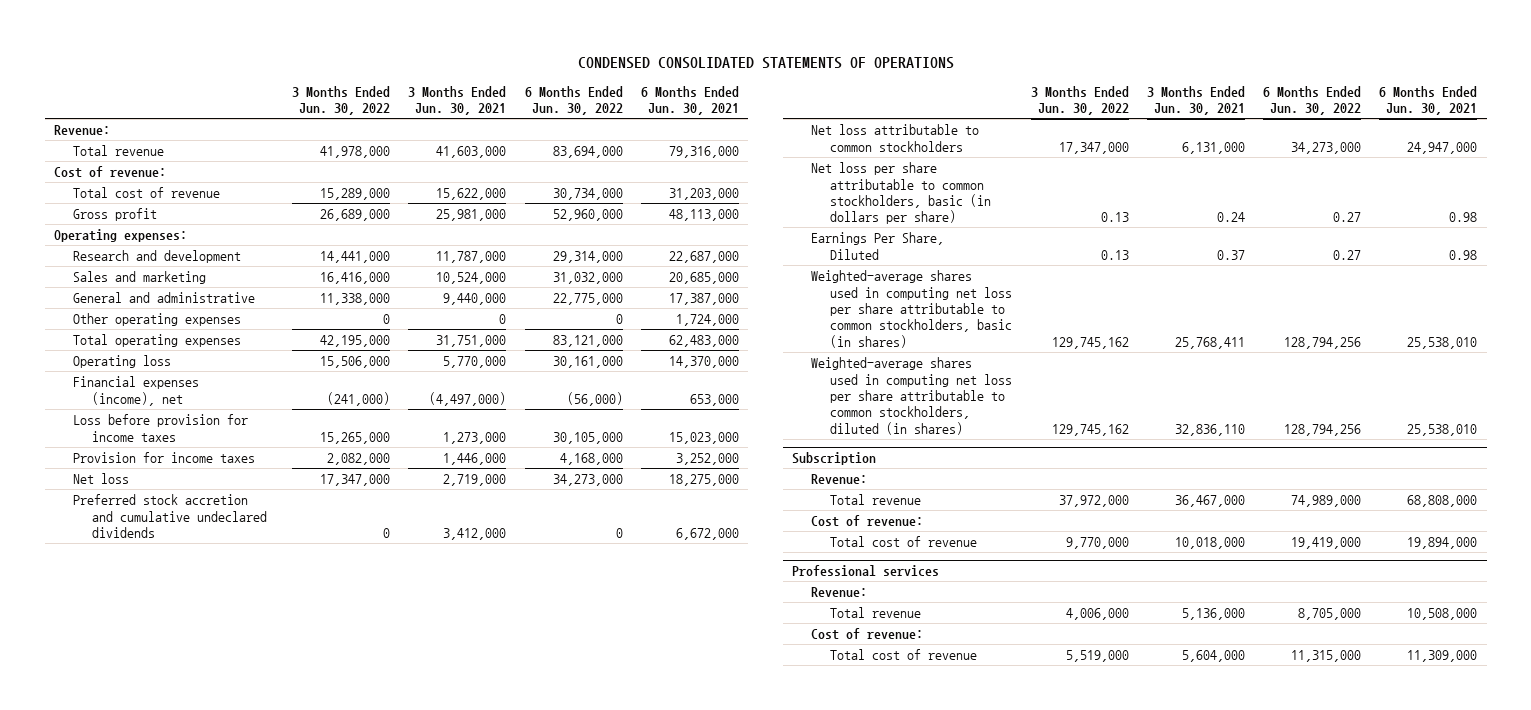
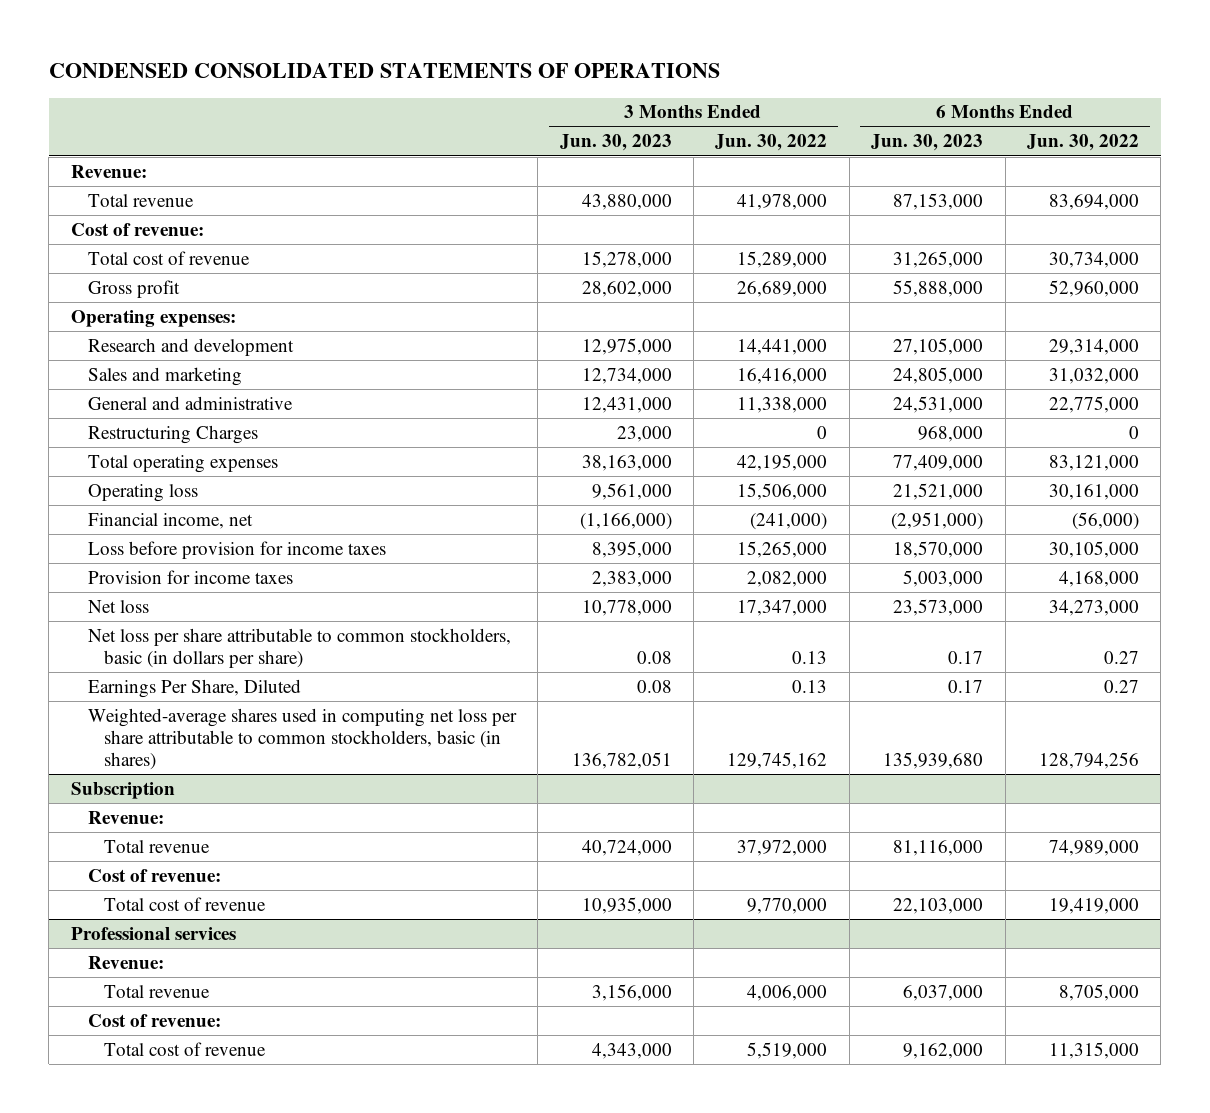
- | 3 Months Ended Jun. 30, 2022 | 3 Months Ended Jun. 30, 2021 | 6 Months Ended Jun. 30, 2022 | 6 Months Ended Jun. 30, 2021
+ | 3 Months Ended Jun. 30, 2023 | 3 Months Ended Jun. 30, 2022 | 6 Months Ended Jun. 30, 2023 | 6 Months Ended Jun. 30, 2022
- Other operating expenses | 0 | 0 | 0 | 1,724,000
+ Restructuring Charges | 23,000 | 0 | 968,000 | 0
- Financial expenses (income), net | (241,000) | (4,497,000) | (56,000) | 653,000
+ Financial income, net | (1,166,000) | (241,000) | (2,951,000) | (56,000)
- Preferred stock accretion and cumulative undeclared dividends | 0 | 3,412,000 | 0 | 6,672,000
- Net loss attributable to common stockholders | 17,347,000 | 6,131,000 | 34,273,000 | 24,947,000
- Weighted-average shares used in computing net loss per share attributable to common stockholders, diluted (in shares) | 129,745,162 | 32,836,110 | 128,794,256 | 25,538,010

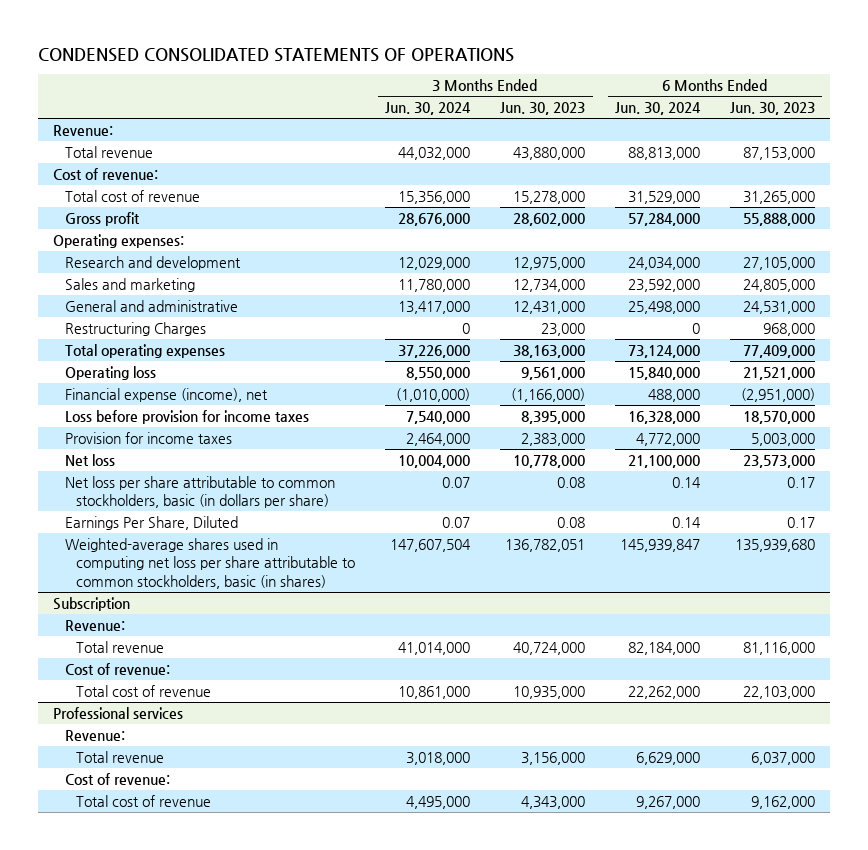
- | 3 Months Ended Jun. 30, 2023 | 3 Months Ended Jun. 30, 2022 | 6 Months Ended Jun. 30, 2023 | 6 Months Ended Jun. 30, 2022
+ | 3 Months Ended Jun. 30, 2024 | 3 Months Ended Jun. 30, 2023 | 6 Months Ended Jun. 30, 2024 | 6 Months Ended Jun. 30, 2023
- Financial income, net | (1,166,000) | (241,000) | (2,951,000) | (56,000)
+ Financial expense (income), net | (1,010,000) | (1,166,000) | 488,000 | (2,951,000)

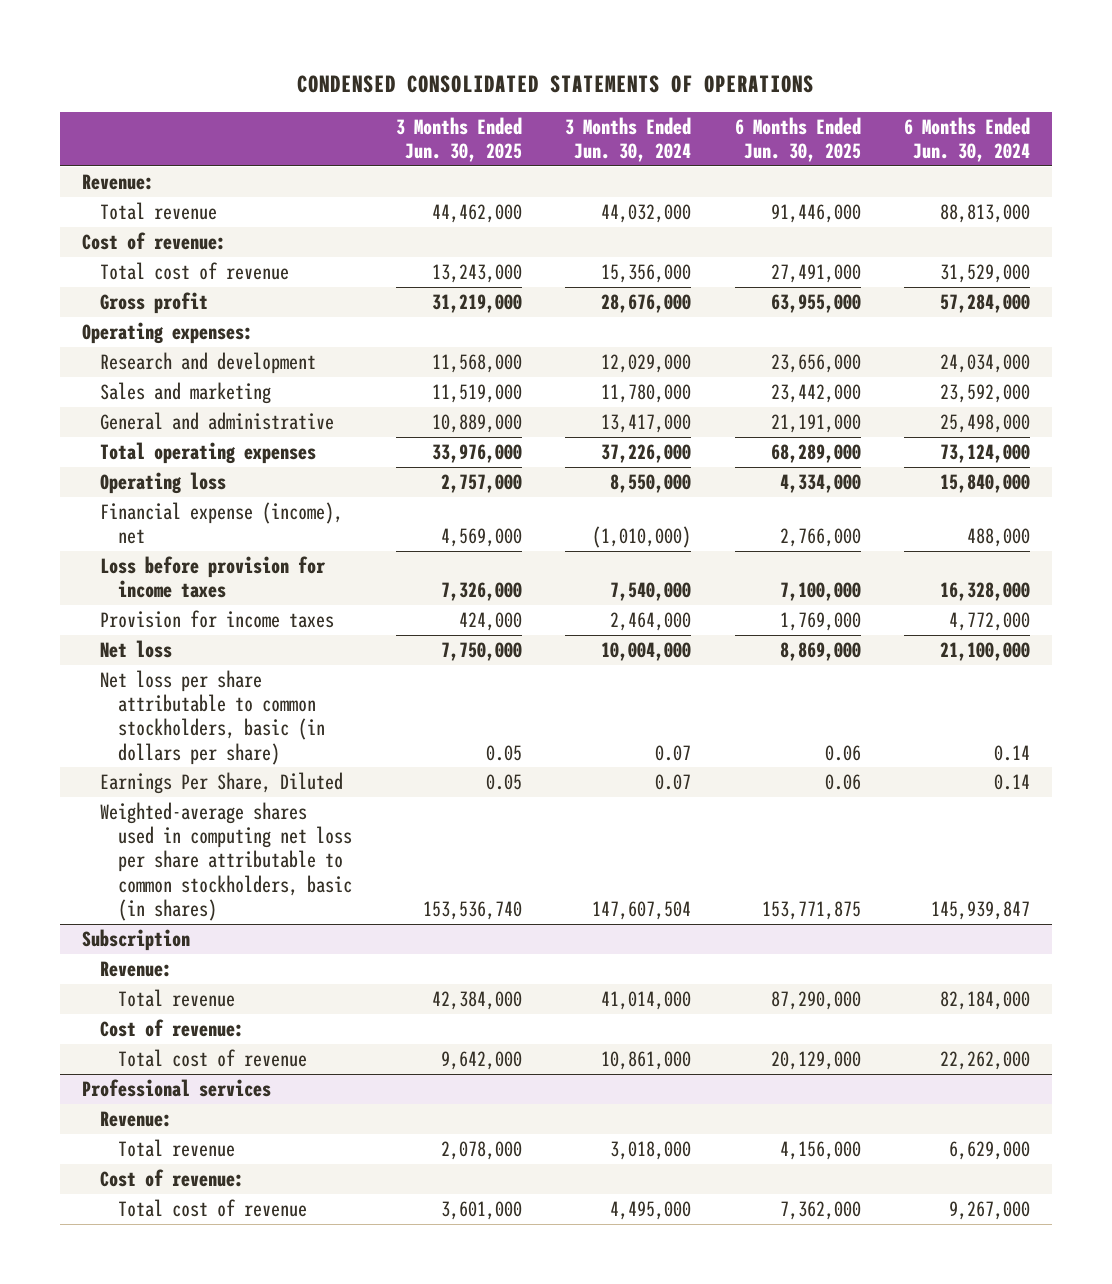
- | 3 Months Ended Jun. 30, 2024 | 3 Months Ended Jun. 30, 2023 | 6 Months Ended Jun. 30, 2024 | 6 Months Ended Jun. 30, 2023
+ | 3 Months Ended Jun. 30, 2025 | 3 Months Ended Jun. 30, 2024 | 6 Months Ended Jun. 30, 2025 | 6 Months Ended Jun. 30, 2024
- Restructuring Charges | 0 | 23,000 | 0 | 968,000

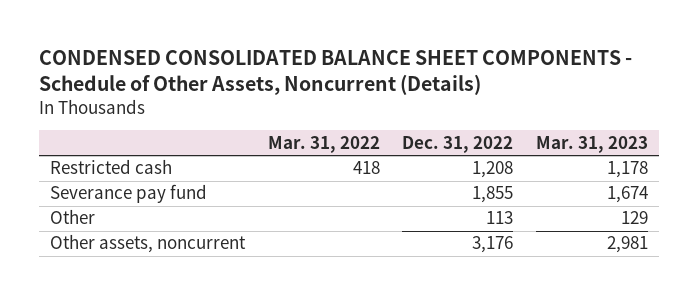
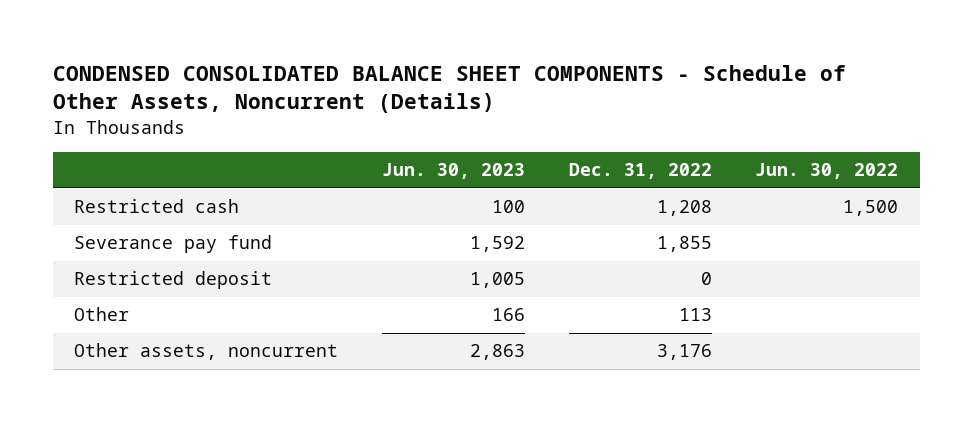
- | Mar. 31, 2022 | Dec. 31, 2022 | Mar. 31, 2023
+ | Jun. 30, 2023 | Dec. 31, 2022 | Jun. 30, 2022
+ Restricted deposit | 1,005 | 0 |

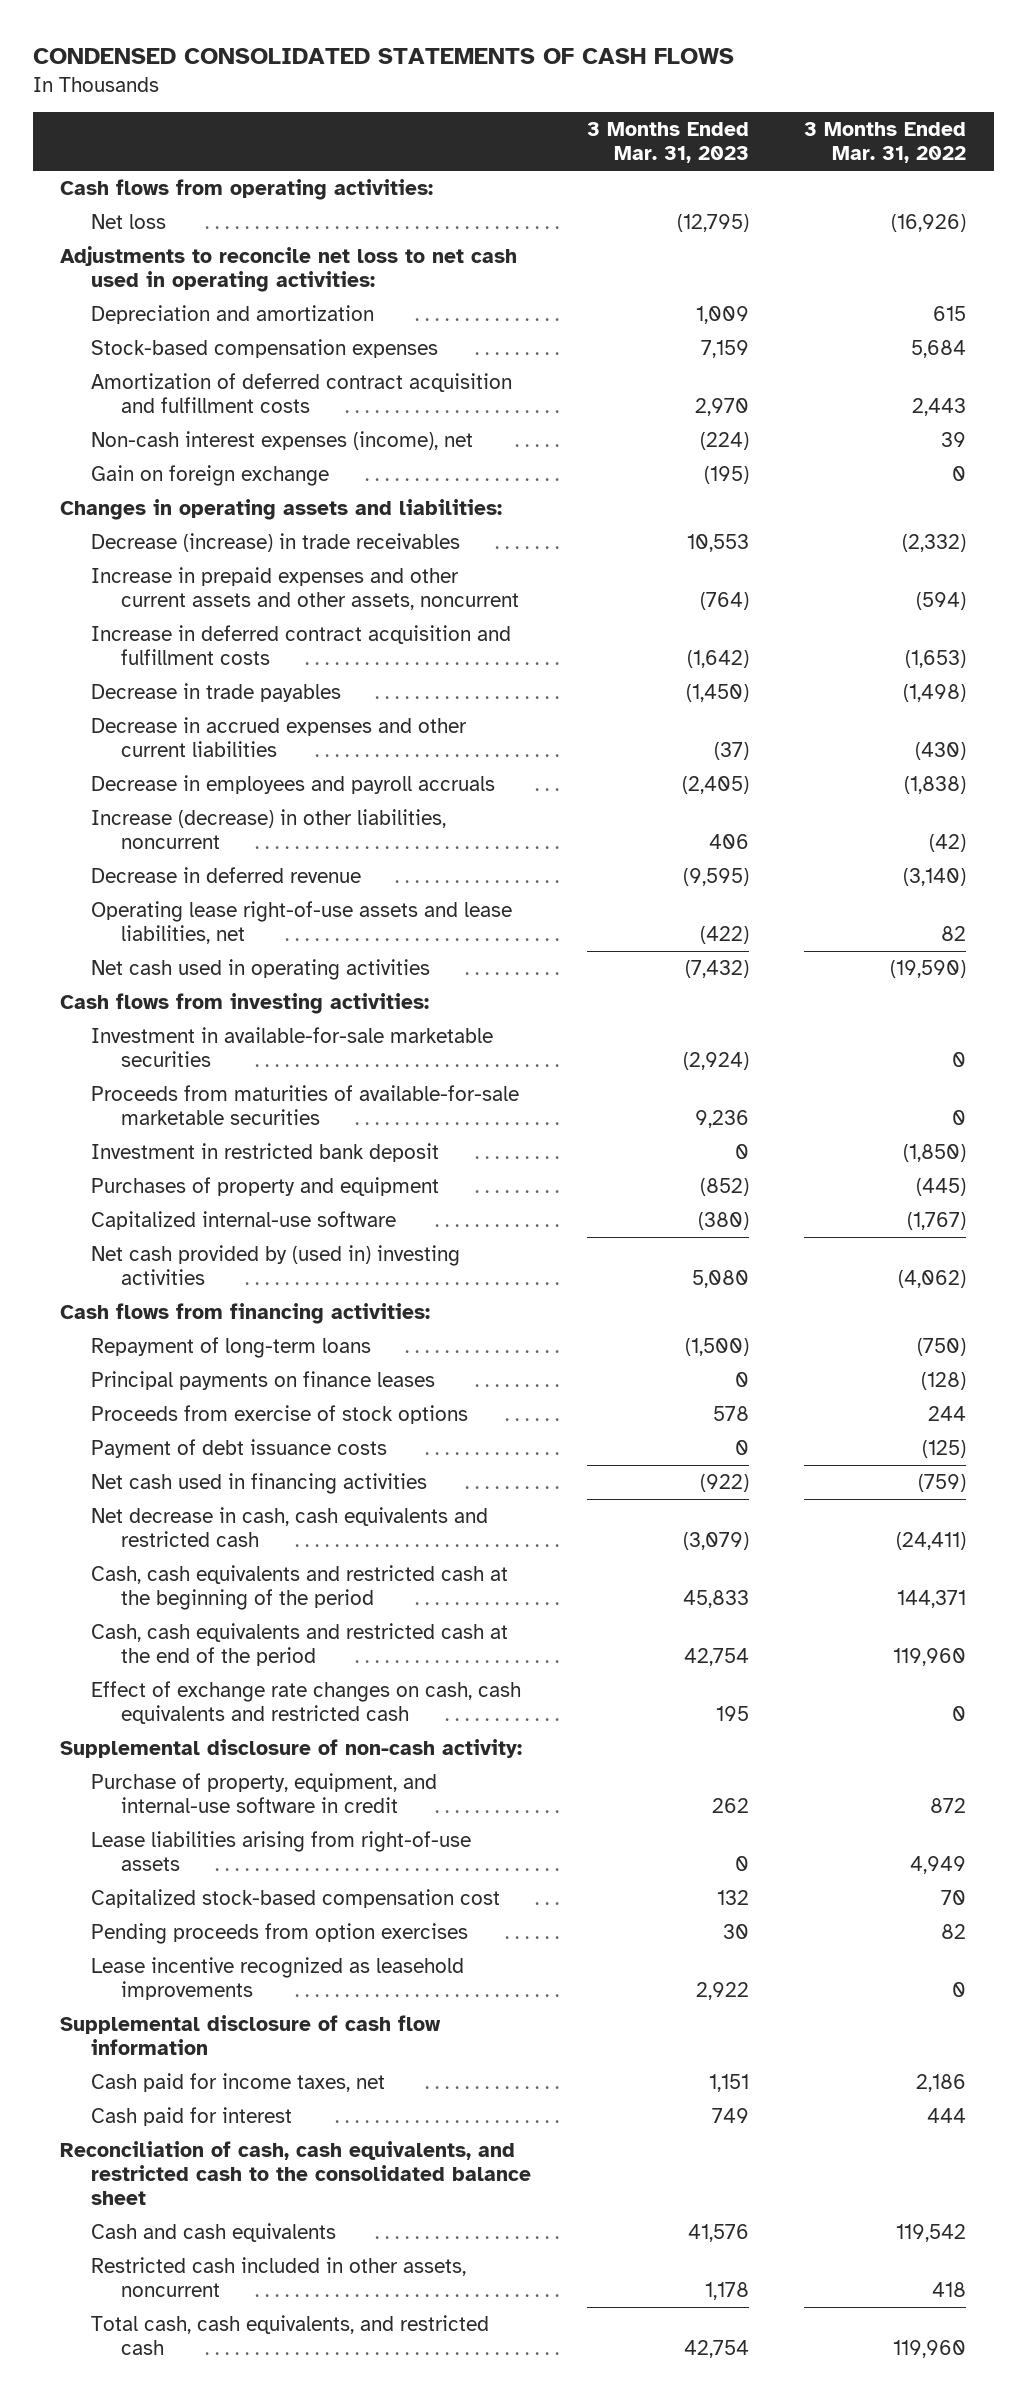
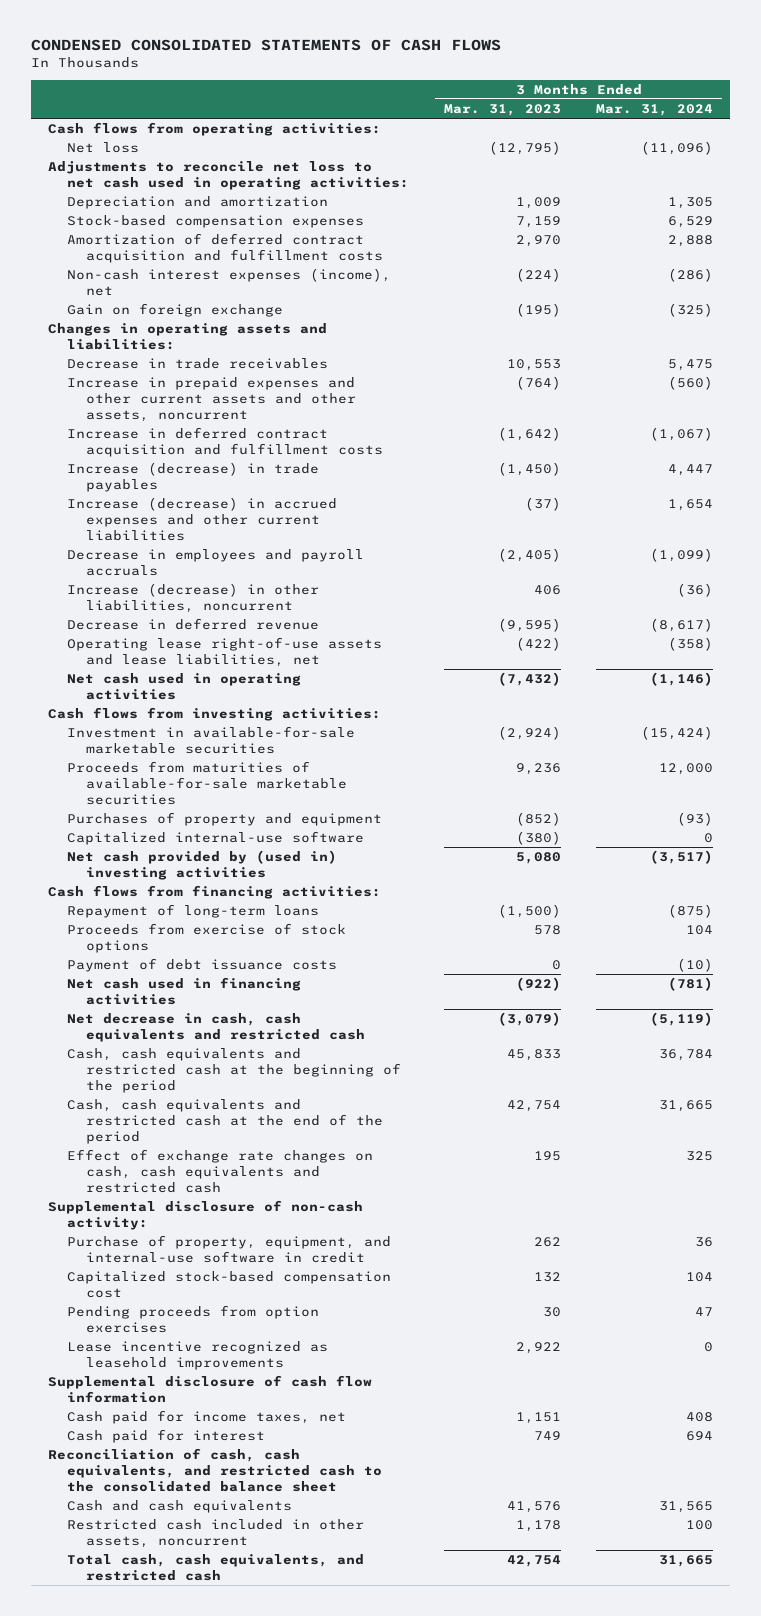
- | 3 Months Ended Mar. 31, 2023 | 3 Months Ended Mar. 31, 2022
+ | 3 Months Ended Mar. 31, 2023 | 3 Months Ended Mar. 31, 2024
- Decrease (increase) in trade receivables | 10,553 | (2,332)
+ Decrease in trade receivables | 10,553 | 5,475
- Decrease in trade payables | (1,450) | (1,498)
- Decrease in accrued expenses and other current liabilities | (37) | (430)
+ Increase (decrease) in trade payables | (1,450) | 4,447
+ Increase (decrease) in accrued expenses and other current liabilities | (37) | 1,654
- Investment in restricted bank deposit | 0 | (1,850)
- Principal payments on finance leases | 0 | (128)
- Lease liabilities arising from right-of-use assets | 0 | 4,949

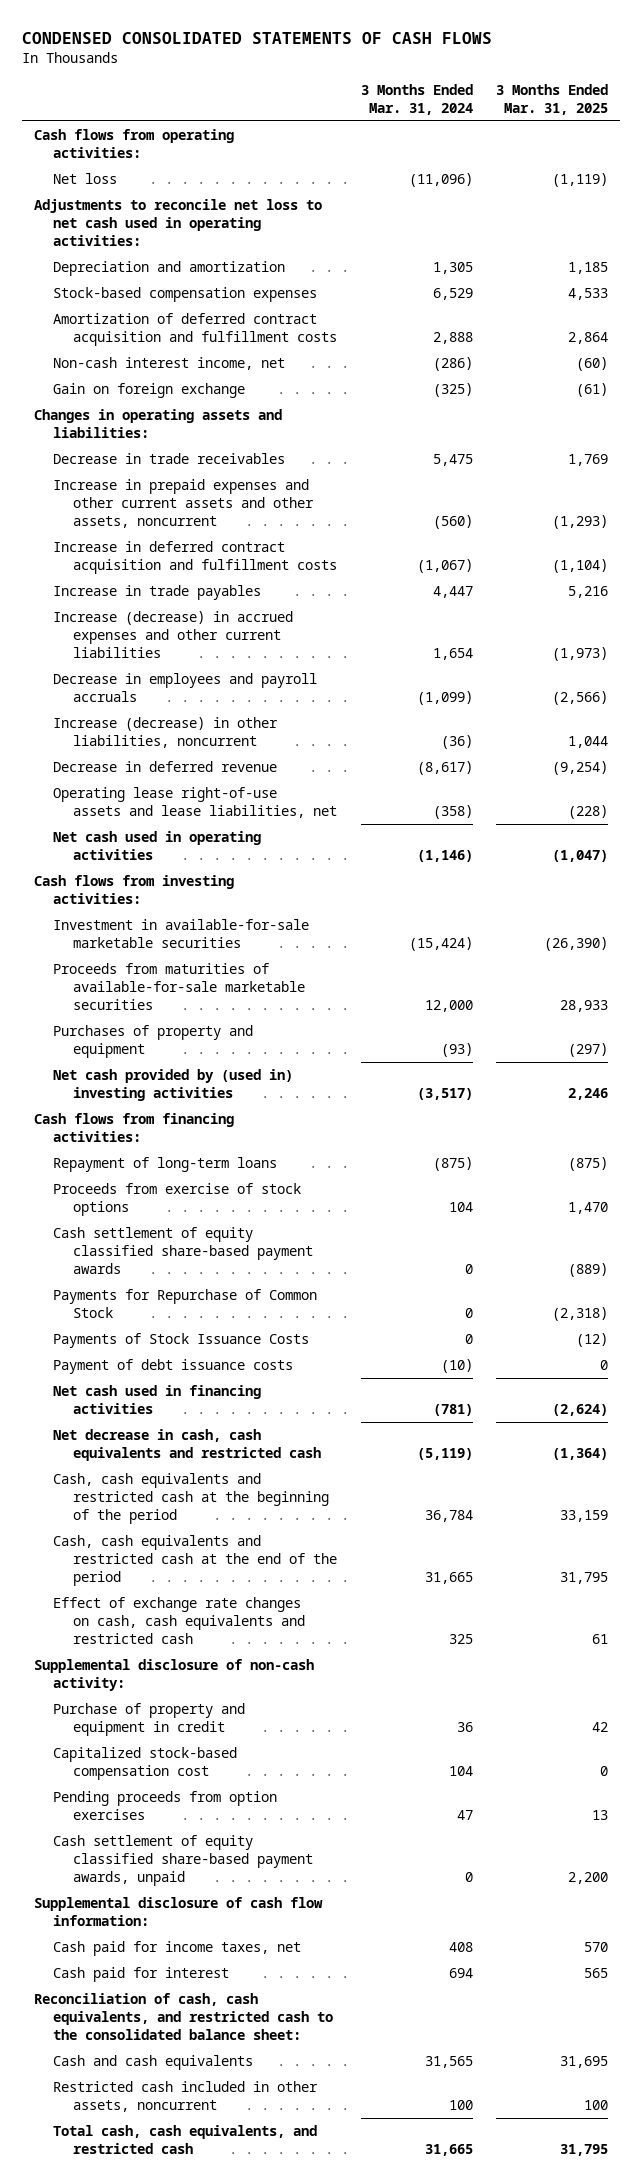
- | 3 Months Ended Mar. 31, 2023 | 3 Months Ended Mar. 31, 2024
+ | 3 Months Ended Mar. 31, 2024 | 3 Months Ended Mar. 31, 2025
- Non-cash interest expenses (income), net | (224) | (286)
+ Non-cash interest income, net | (286) | (60)
- Increase (decrease) in trade payables | (1,450) | 4,447
+ Increase in trade payables | 4,447 | 5,216
- Capitalized internal-use software | (380) | 0
+ Cash settlement of equity classified share-based payment awards | 0 | (889)
+ Payments for Repurchase of Common Stock | 0 | (2,318)
+ Payments of Stock Issuance Costs | 0 | (12)
- Purchase of property, equipment, and internal-use software in credit | 262 | 36
+ Purchase of property and equipment in credit | 36 | 42
- Lease incentive recognized as leasehold improvements | 2,922 | 0
- Supplemental disclosure of cash flow information
+ Cash settlement of equity classified share-based payment awards, unpaid | 0 | 2,200
+ Supplemental disclosure of cash flow information:
- Reconciliation of cash, cash equivalents, and restricted cash to the consolidated balance sheet
+ Reconciliation of cash, cash equivalents, and restricted cash to the consolidated balance sheet:

